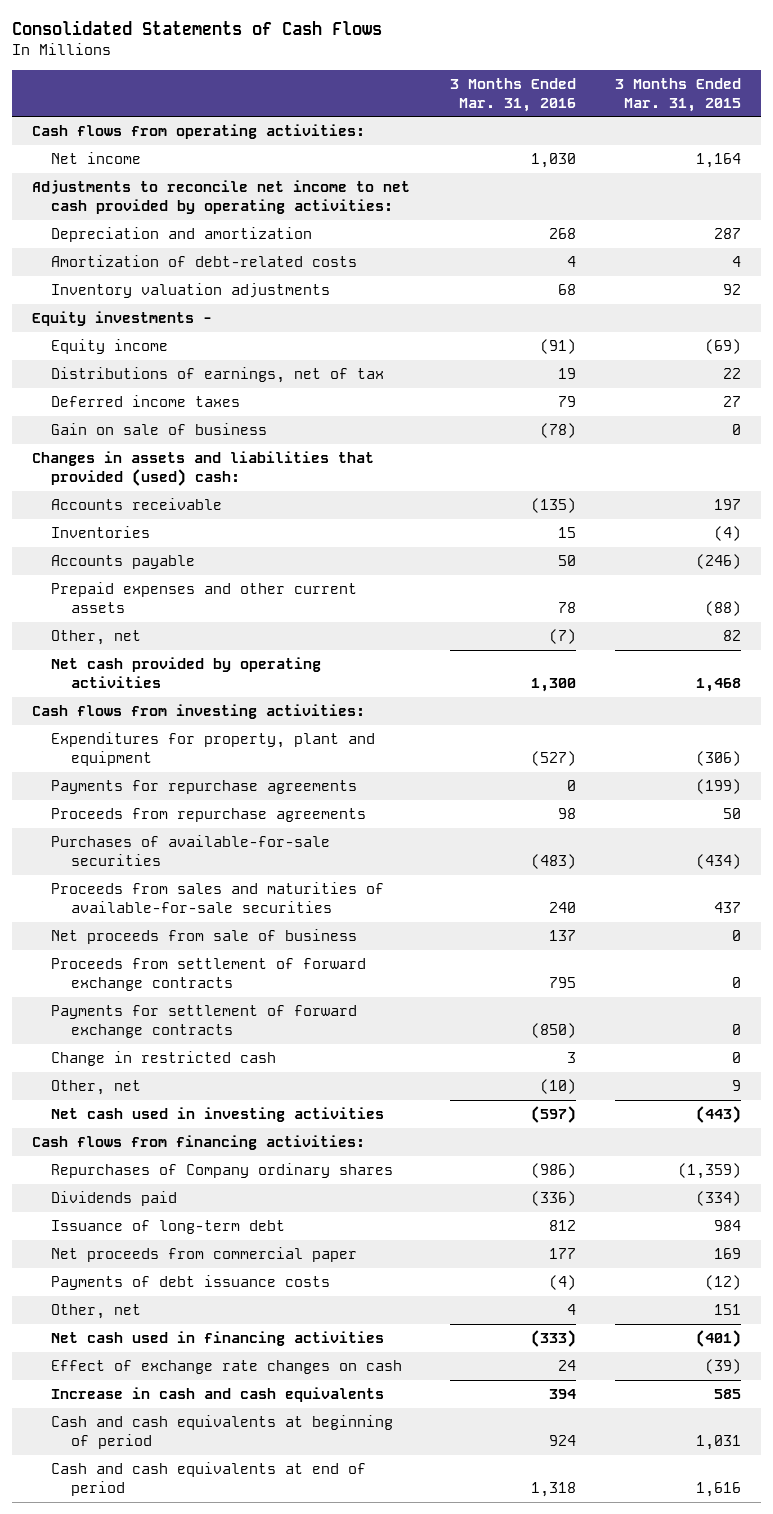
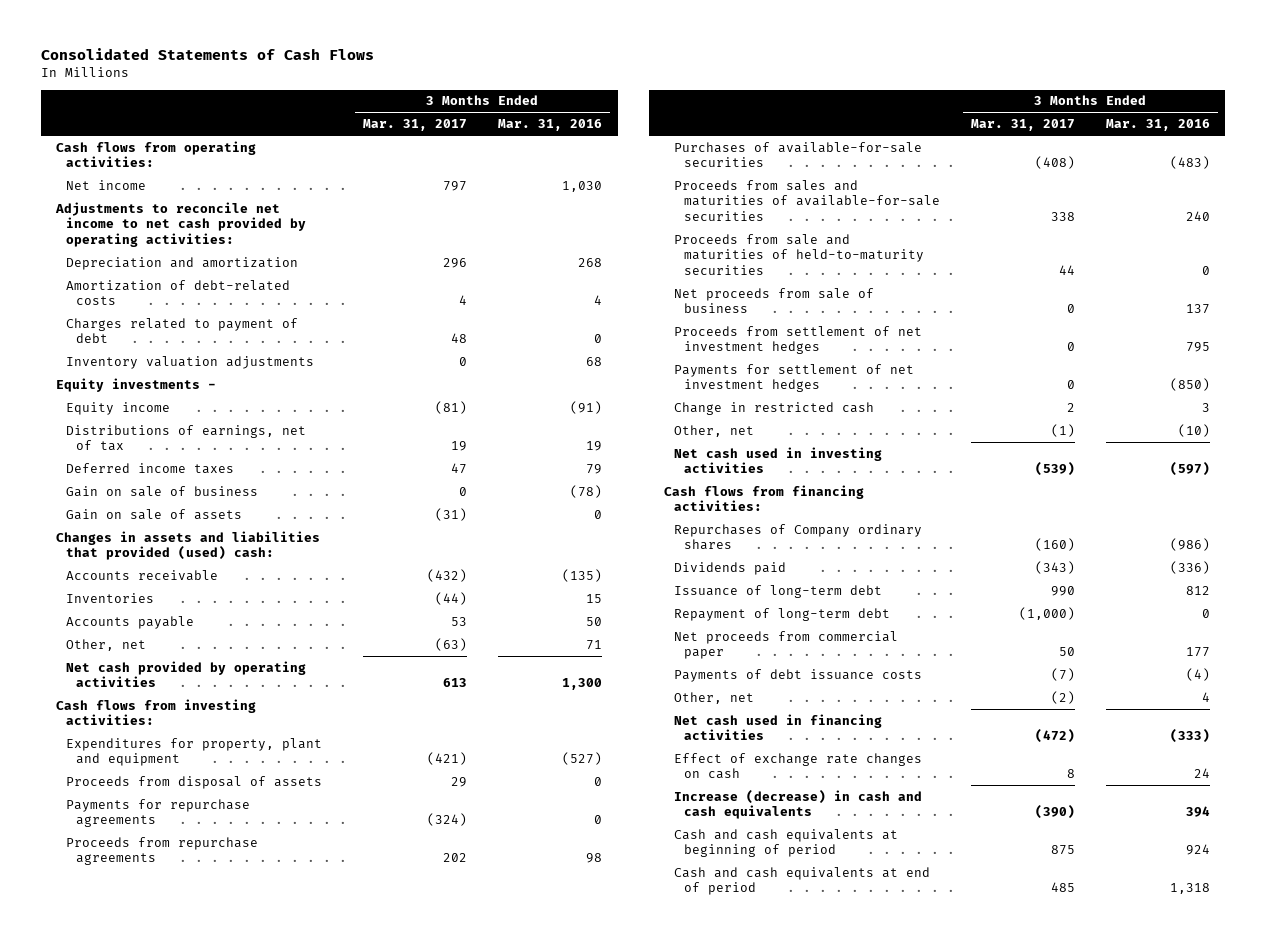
- | 3 Months Ended Mar. 31, 2016 | 3 Months Ended Mar. 31, 2015
+ | 3 Months Ended Mar. 31, 2017 | 3 Months Ended Mar. 31, 2016
+ Charges related to payment of debt | 48 | 0
+ Gain on sale of assets | (31) | 0
- Prepaid expenses and other current assets | 78 | (88)
- Other, net | (7) | 82
+ Other, net | (63) | 71
+ Proceeds from disposal of assets | 29 | 0
+ Proceeds from sale and maturities of held-to-maturity securities | 44 | 0
- Proceeds from settlement of forward exchange contracts | 795 | 0
- Payments for settlement of forward exchange contracts | (850) | 0
+ Proceeds from settlement of net investment hedges | 0 | 795
+ Payments for settlement of net investment hedges | 0 | (850)
+ Repayment of long-term debt | (1,000) | 0
- Increase in cash and cash equivalents | 394 | 585
+ Increase (decrease) in cash and cash equivalents | (390) | 394

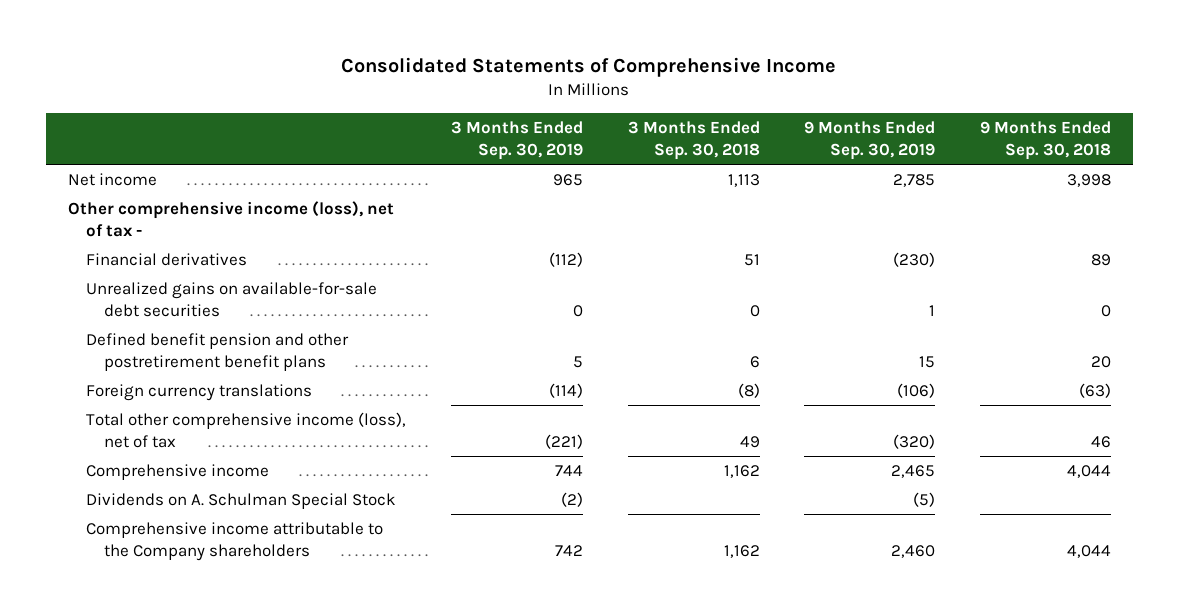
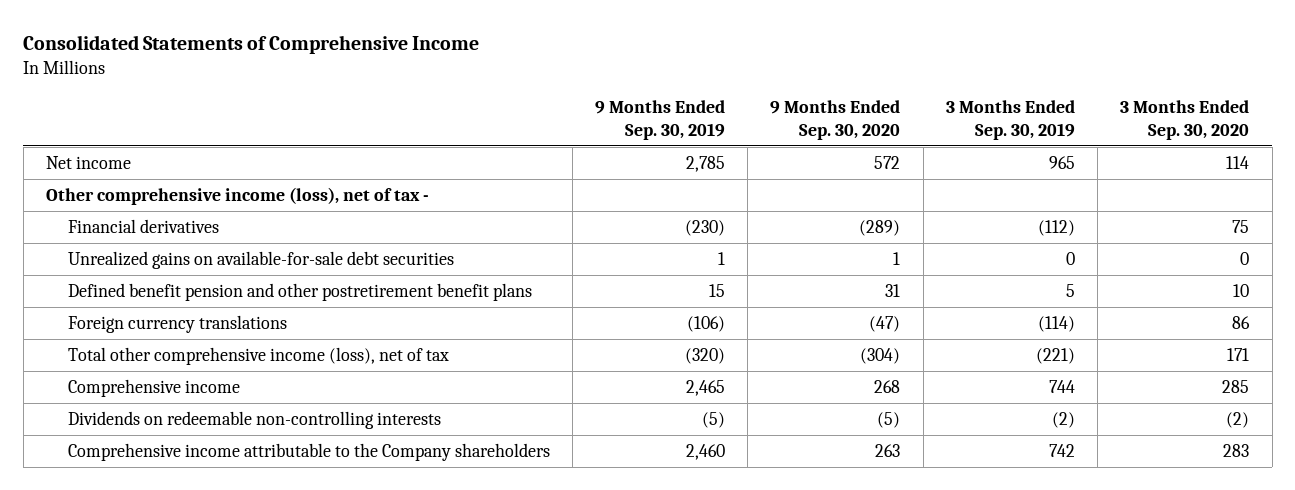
- | 3 Months Ended Sep. 30, 2019 | 3 Months Ended Sep. 30, 2018 | 9 Months Ended Sep. 30, 2019 | 9 Months Ended Sep. 30, 2018
+ | 9 Months Ended Sep. 30, 2019 | 9 Months Ended Sep. 30, 2020 | 3 Months Ended Sep. 30, 2019 | 3 Months Ended Sep. 30, 2020
- Dividends on A. Schulman Special Stock | (2) | | (5) |
+ Dividends on redeemable non-controlling interests | (5) | (5) | (2) | (2)

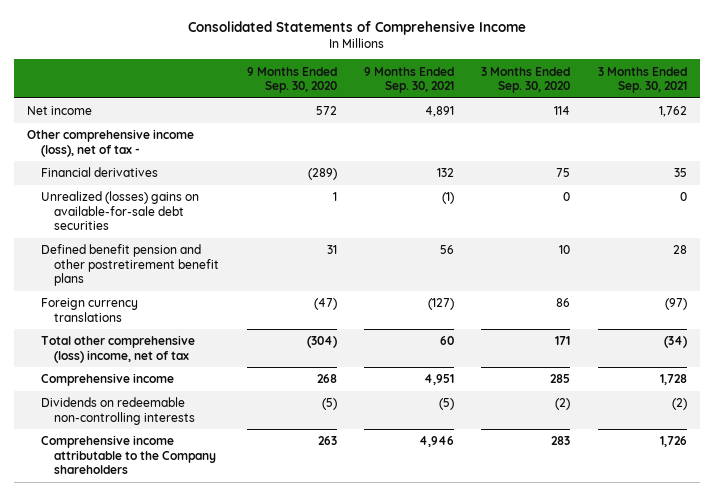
- | 9 Months Ended Sep. 30, 2019 | 9 Months Ended Sep. 30, 2020 | 3 Months Ended Sep. 30, 2019 | 3 Months Ended Sep. 30, 2020
+ | 9 Months Ended Sep. 30, 2020 | 9 Months Ended Sep. 30, 2021 | 3 Months Ended Sep. 30, 2020 | 3 Months Ended Sep. 30, 2021
- Unrealized gains on available-for-sale debt securities | 1 | 1 | 0 | 0
+ Unrealized (losses) gains on available-for-sale debt securities | 1 | (1) | 0 | 0
- Total other comprehensive income (loss), net of tax | (320) | (304) | (221) | 171
+ Total other comprehensive (loss) income, net of tax | (304) | 60 | 171 | (34)

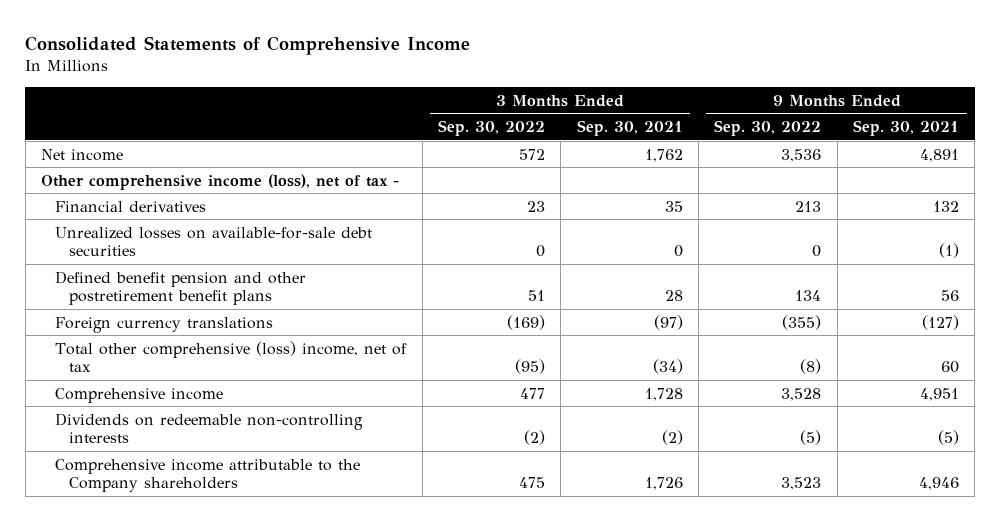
- | 9 Months Ended Sep. 30, 2020 | 9 Months Ended Sep. 30, 2021 | 3 Months Ended Sep. 30, 2020 | 3 Months Ended Sep. 30, 2021
+ | 3 Months Ended Sep. 30, 2022 | 3 Months Ended Sep. 30, 2021 | 9 Months Ended Sep. 30, 2022 | 9 Months Ended Sep. 30, 2021
- Unrealized (losses) gains on available-for-sale debt securities | 1 | (1) | 0 | 0
+ Unrealized losses on available-for-sale debt securities | 0 | 0 | 0 | (1)

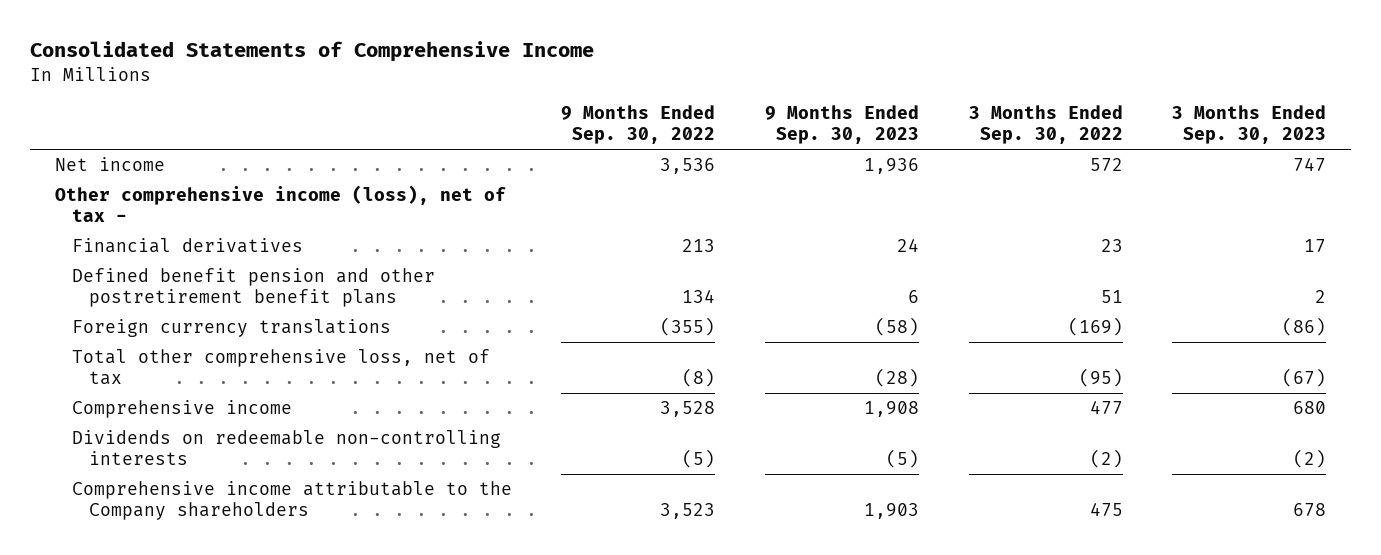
- | 3 Months Ended Sep. 30, 2022 | 3 Months Ended Sep. 30, 2021 | 9 Months Ended Sep. 30, 2022 | 9 Months Ended Sep. 30, 2021
+ | 9 Months Ended Sep. 30, 2022 | 9 Months Ended Sep. 30, 2023 | 3 Months Ended Sep. 30, 2022 | 3 Months Ended Sep. 30, 2023
- Unrealized losses on available-for-sale debt securities | 0 | 0 | 0 | (1)
- Total other comprehensive (loss) income, net of tax | (95) | (34) | (8) | 60
+ Total other comprehensive loss, net of tax | (8) | (28) | (95) | (67)

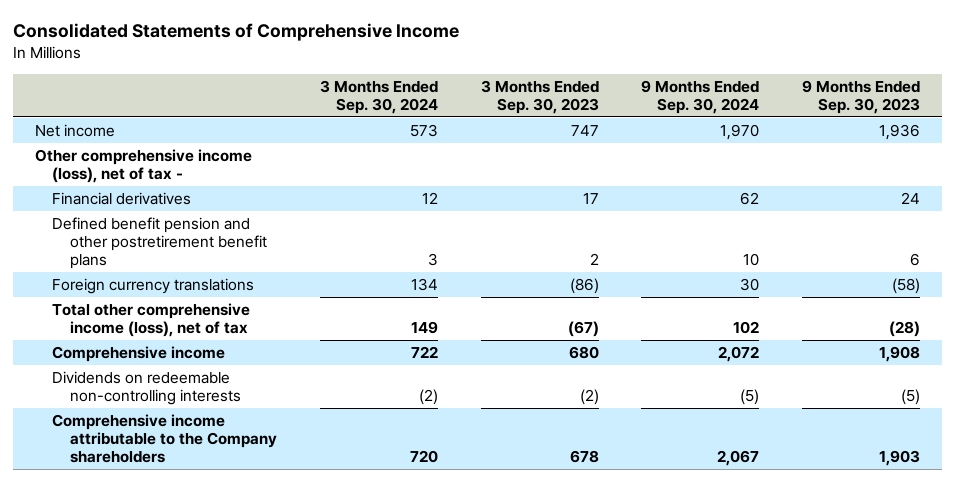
- | 9 Months Ended Sep. 30, 2022 | 9 Months Ended Sep. 30, 2023 | 3 Months Ended Sep. 30, 2022 | 3 Months Ended Sep. 30, 2023
+ | 3 Months Ended Sep. 30, 2024 | 3 Months Ended Sep. 30, 2023 | 9 Months Ended Sep. 30, 2024 | 9 Months Ended Sep. 30, 2023
- Total other comprehensive loss, net of tax | (8) | (28) | (95) | (67)
+ Total other comprehensive income (loss), net of tax | 149 | (67) | 102 | (28)

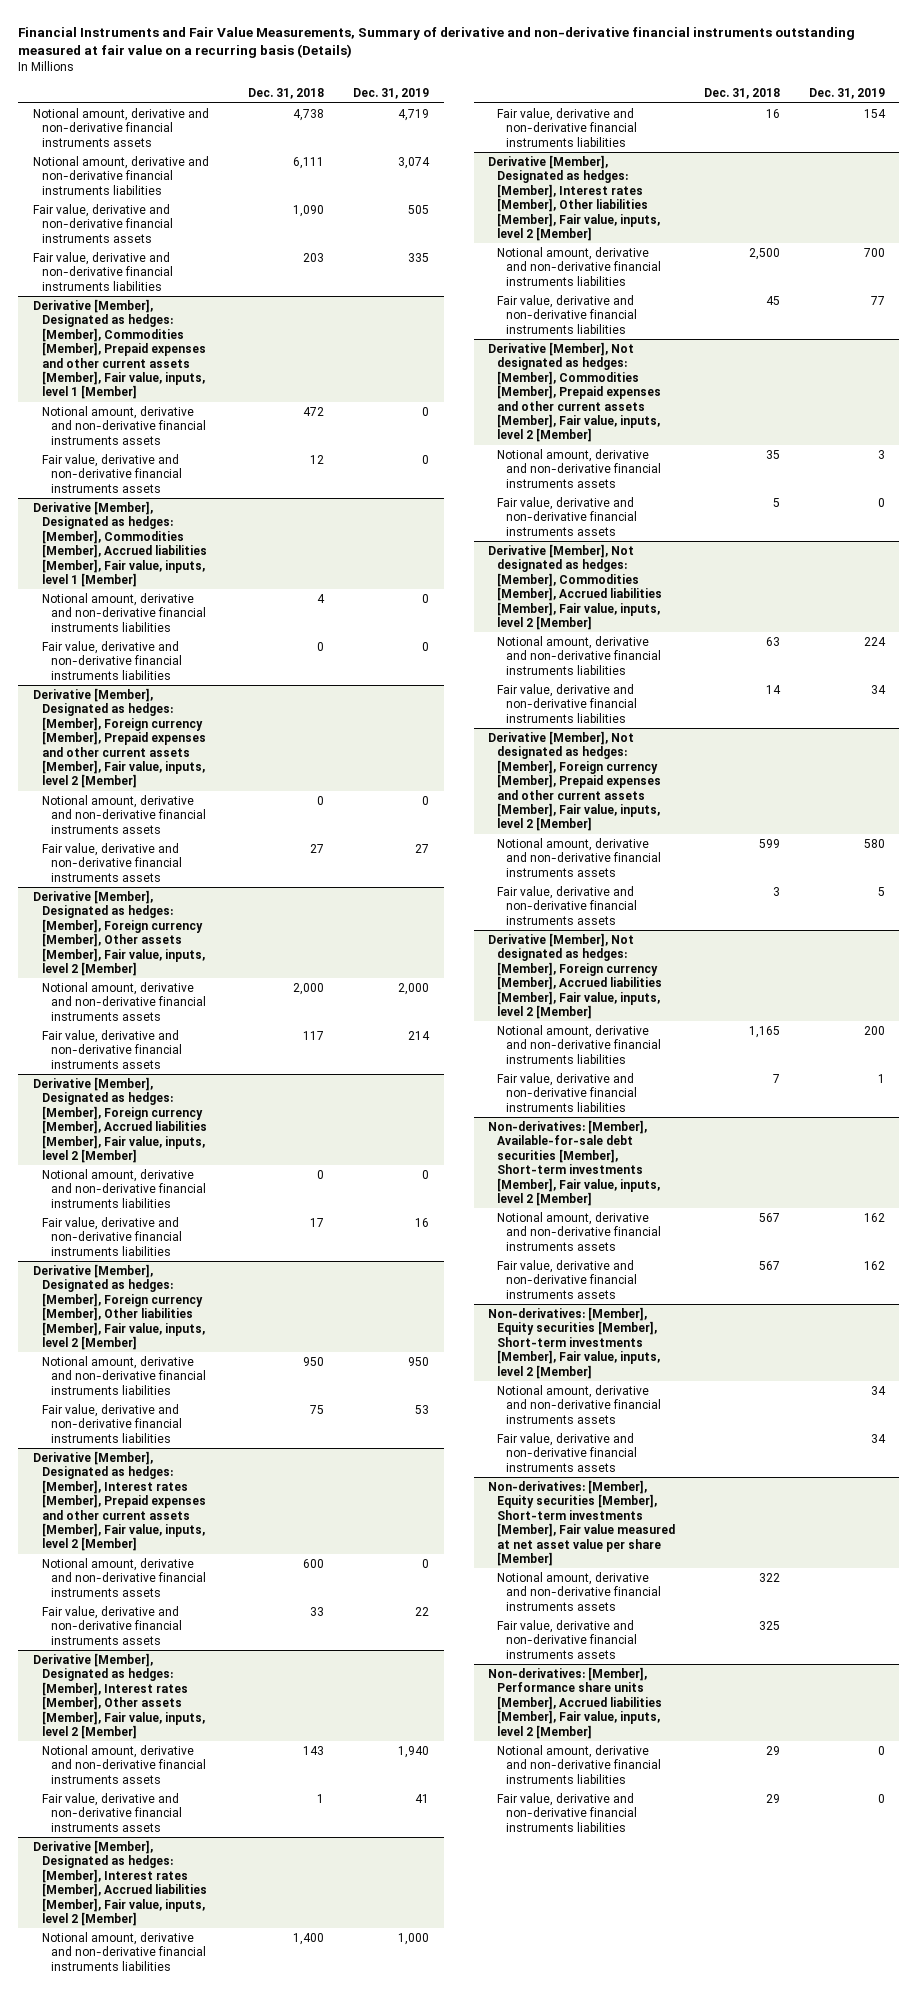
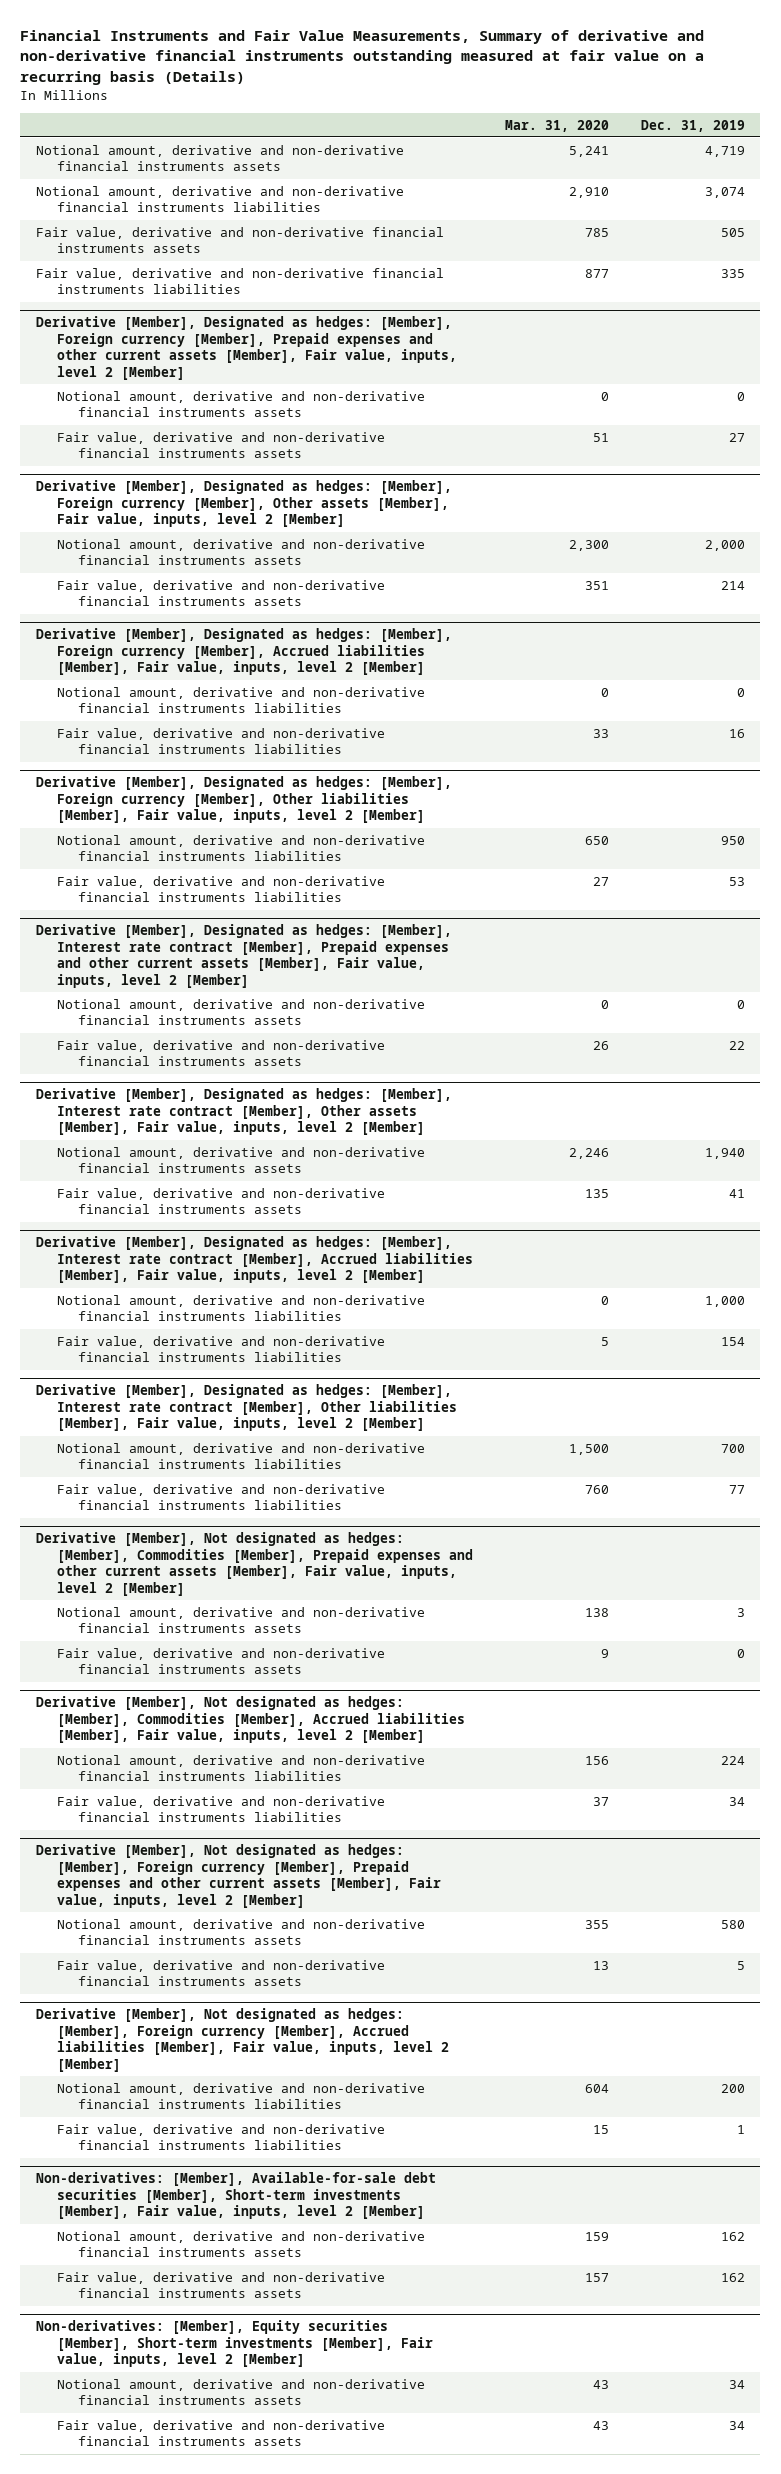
- | Dec. 31, 2018 | Dec. 31, 2019
+ | Mar. 31, 2020 | Dec. 31, 2019
- Derivative [Member], Designated as hedges: [Member], Commodities [Member], Prepaid expenses and other current assets [Member], Fair value, inputs, level 1 [Member]
- Notional amount, derivative and non-derivative financial instruments assets | 472 | 0
- Fair value, derivative and non-derivative financial instruments assets | 12 | 0
- Derivative [Member], Designated as hedges: [Member], Commodities [Member], Accrued liabilities [Member], Fair value, inputs, level 1 [Member]
- Notional amount, derivative and non-derivative financial instruments liabilities | 4 | 0
- Fair value, derivative and non-derivative financial instruments liabilities | 0 | 0
- Derivative [Member], Designated as hedges: [Member], Interest rates [Member], Prepaid expenses and other current assets [Member], Fair value, inputs, level 2 [Member]
+ Derivative [Member], Designated as hedges: [Member], Interest rate contract [Member], Prepaid expenses and other current assets [Member], Fair value, inputs, level 2 [Member]
- Derivative [Member], Designated as hedges: [Member], Interest rates [Member], Other assets [Member], Fair value, inputs, level 2 [Member]
+ Derivative [Member], Designated as hedges: [Member], Interest rate contract [Member], Other assets [Member], Fair value, inputs, level 2 [Member]
- Derivative [Member], Designated as hedges: [Member], Interest rates [Member], Accrued liabilities [Member], Fair value, inputs, level 2 [Member]
+ Derivative [Member], Designated as hedges: [Member], Interest rate contract [Member], Accrued liabilities [Member], Fair value, inputs, level 2 [Member]
- Derivative [Member], Designated as hedges: [Member], Interest rates [Member], Other liabilities [Member], Fair value, inputs, level 2 [Member]
+ Derivative [Member], Designated as hedges: [Member], Interest rate contract [Member], Other liabilities [Member], Fair value, inputs, level 2 [Member]
- Non-derivatives: [Member], Equity securities [Member], Short-term investments [Member], Fair value measured at net asset value per share [Member]
- Notional amount, derivative and non-derivative financial instruments assets | 322 |
- Fair value, derivative and non-derivative financial instruments assets | 325 |
- Non-derivatives: [Member], Performance share units [Member], Accrued liabilities [Member], Fair value, inputs, level 2 [Member]
- Notional amount, derivative and non-derivative financial instruments liabilities | 29 | 0
- Fair value, derivative and non-derivative financial instruments liabilities | 29 | 0

